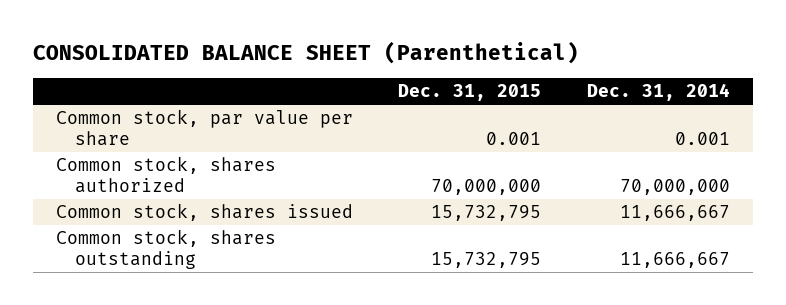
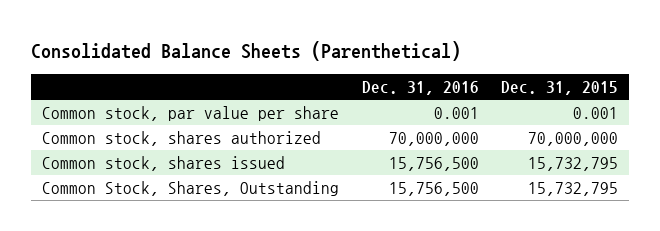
- CONSOLIDATED BALANCE SHEET (Parenthetical)
+ Consolidated Balance Sheets (Parenthetical)
- | Dec. 31, 2015 | Dec. 31, 2014
+ | Dec. 31, 2016 | Dec. 31, 2015
- Common stock, shares outstanding | 15,732,795 | 11,666,667
+ Common Stock, Shares, Outstanding | 15,756,500 | 15,732,795

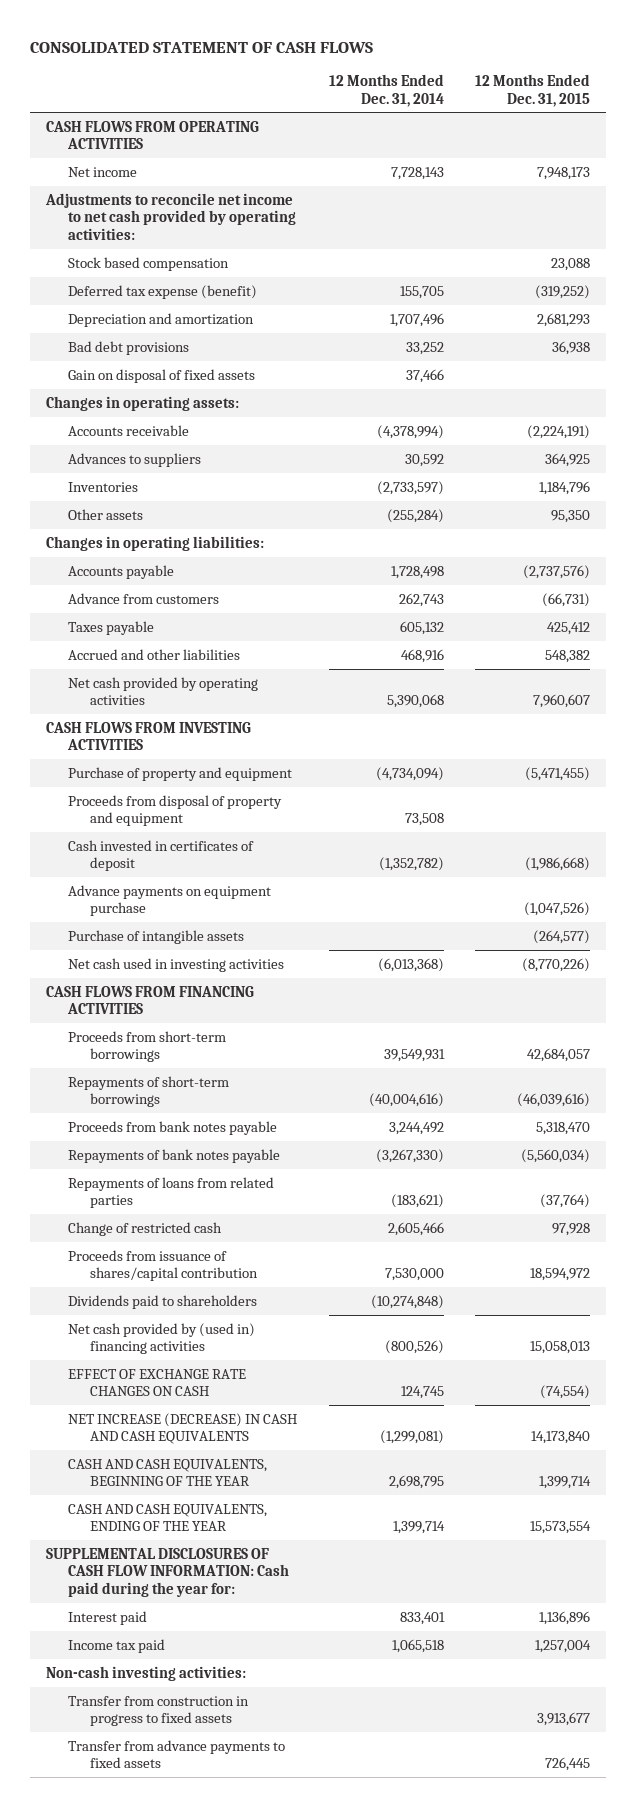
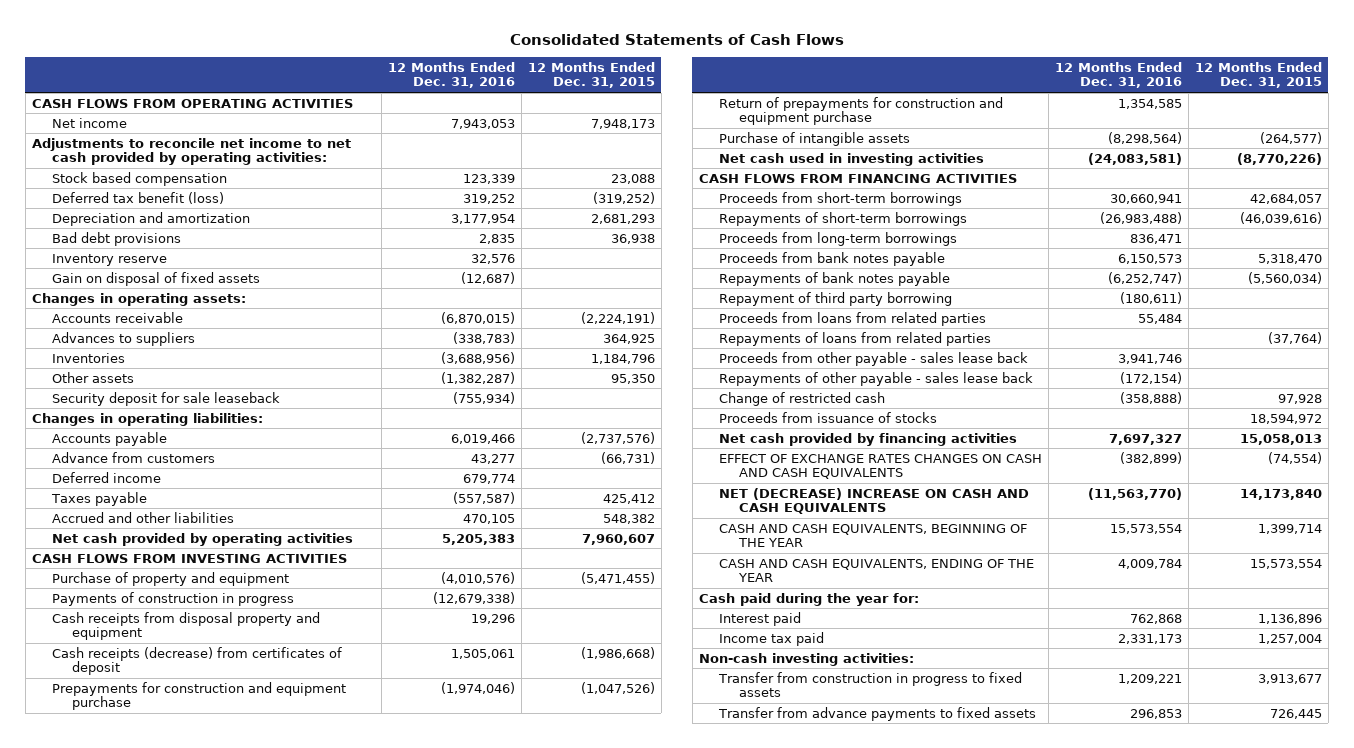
- CONSOLIDATED STATEMENT OF CASH FLOWS
+ Consolidated Statements of Cash Flows
- | 12 Months Ended Dec. 31, 2014 | 12 Months Ended Dec. 31, 2015
+ | 12 Months Ended Dec. 31, 2016 | 12 Months Ended Dec. 31, 2015
- Deferred tax expense (benefit) | 155,705 | (319,252)
+ Deferred tax benefit (loss) | 319,252 | (319,252)
+ Inventory reserve | 32,576 |
+ Security deposit for sale leaseback | (755,934) |
+ Deferred income | 679,774 |
- Proceeds from disposal of property and equipment | 73,508 |
- Cash invested in certificates of deposit | (1,352,782) | (1,986,668)
- Advance payments on equipment purchase | | (1,047,526)
+ Payments of construction in progress | (12,679,338) |
+ Cash receipts from disposal property and equipment | 19,296 |
+ Cash receipts (decrease) from certificates of deposit | 1,505,061 | (1,986,668)
+ Prepayments for construction and equipment purchase | (1,974,046) | (1,047,526)
+ Return of prepayments for construction and equipment purchase | 1,354,585 |
+ Proceeds from long-term borrowings | 836,471 |
+ Repayment of third party borrowing | (180,611) |
+ Proceeds from loans from related parties | 55,484 |
+ Proceeds from other payable - sales lease back | 3,941,746 |
+ Repayments of other payable - sales lease back | (172,154) |
- Proceeds from issuance of shares/capital contribution | 7,530,000 | 18,594,972
- Dividends paid to shareholders | (10,274,848) |
- Net cash provided by (used in) financing activities | (800,526) | 15,058,013
- EFFECT OF EXCHANGE RATE CHANGES ON CASH | 124,745 | (74,554)
- NET INCREASE (DECREASE) IN CASH AND CASH EQUIVALENTS | (1,299,081) | 14,173,840
+ Proceeds from issuance of stocks | | 18,594,972
+ Net cash provided by financing activities | 7,697,327 | 15,058,013
+ EFFECT OF EXCHANGE RATES CHANGES ON CASH AND CASH EQUIVALENTS | (382,899) | (74,554)
+ NET (DECREASE) INCREASE ON CASH AND CASH EQUIVALENTS | (11,563,770) | 14,173,840
- SUPPLEMENTAL DISCLOSURES OF CASH FLOW INFORMATION: Cash paid during the year for:
+ Cash paid during the year for:

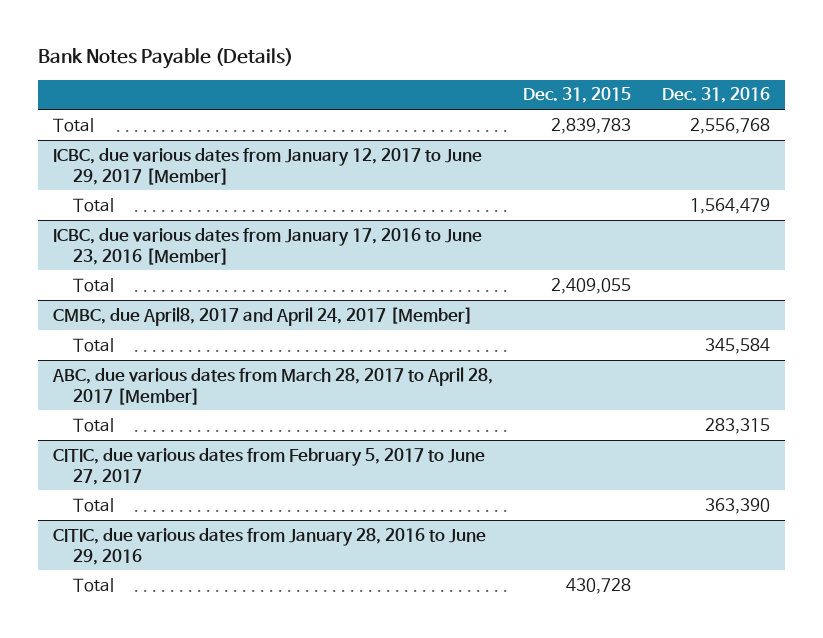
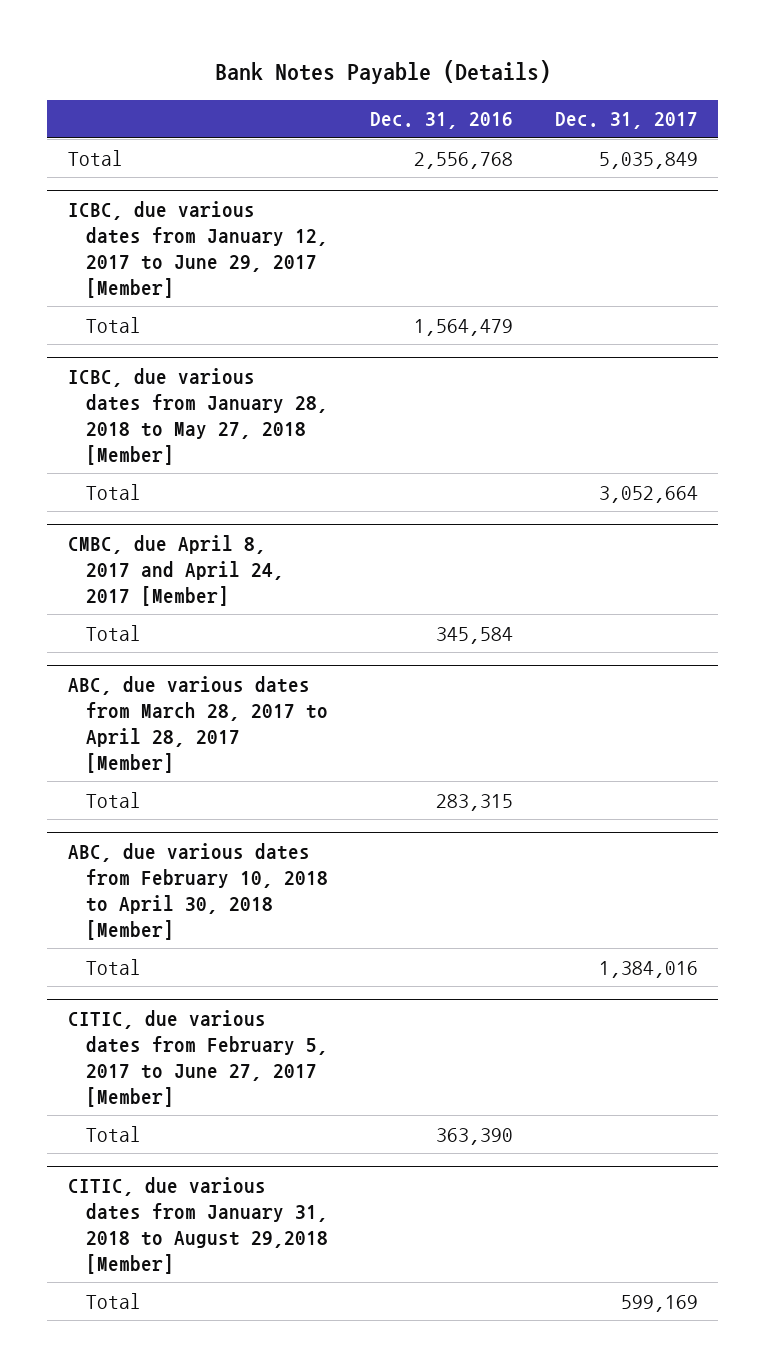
- | Dec. 31, 2015 | Dec. 31, 2016
+ | Dec. 31, 2016 | Dec. 31, 2017
- ICBC, due various dates from January 17, 2016 to June 23, 2016 [Member]
+ ICBC, due various dates from January 28, 2018 to May 27, 2018 [Member]
- CMBC, due April8, 2017 and April 24, 2017 [Member]
+ CMBC, due April 8, 2017 and April 24, 2017 [Member]
- CITIC, due various dates from February 5, 2017 to June 27, 2017
+ ABC, due various dates from February 10, 2018 to April 30, 2018 [Member]
+ Total | | 1,384,016
+ CITIC, due various dates from February 5, 2017 to June 27, 2017 [Member]
- CITIC, due various dates from January 28, 2016 to June 29, 2016
+ CITIC, due various dates from January 31, 2018 to August 29,2018 [Member]

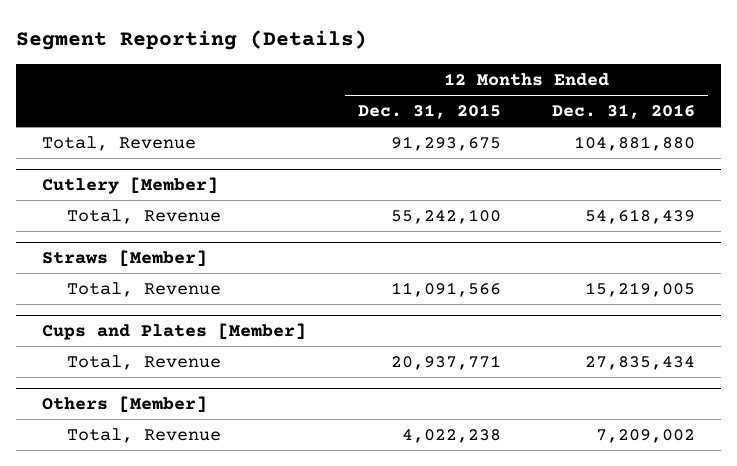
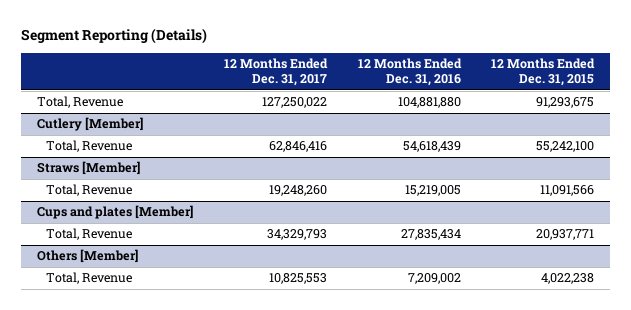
- | 12 Months Ended Dec. 31, 2015 | 12 Months Ended Dec. 31, 2016
+ | 12 Months Ended Dec. 31, 2017 | 12 Months Ended Dec. 31, 2016 | 12 Months Ended Dec. 31, 2015
- Cups and Plates [Member]
+ Cups and plates [Member]

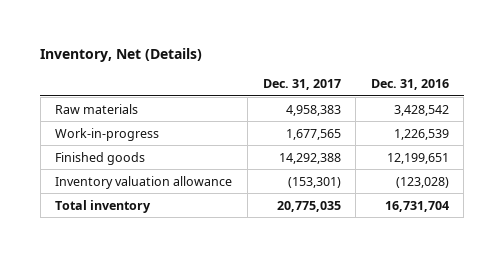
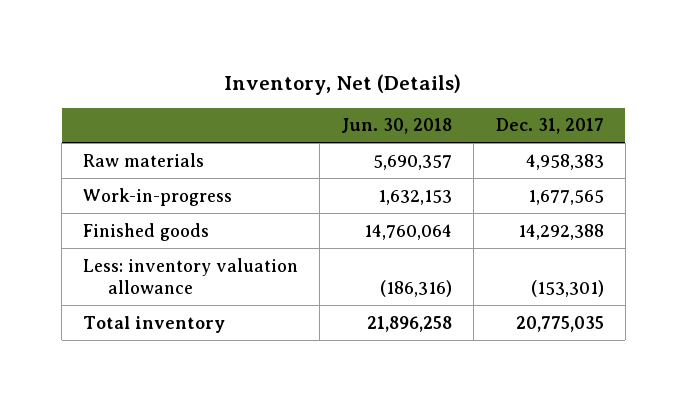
- | Dec. 31, 2017 | Dec. 31, 2016
+ | Jun. 30, 2018 | Dec. 31, 2017
- Inventory valuation allowance | (153,301) | (123,028)
+ Less: inventory valuation allowance | (186,316) | (153,301)

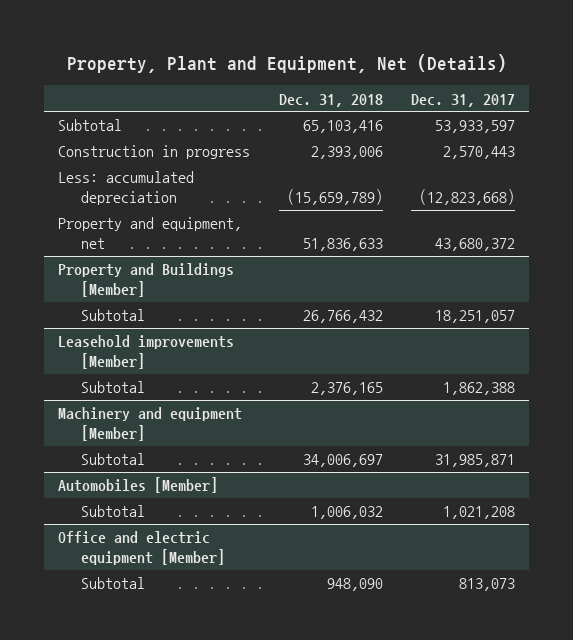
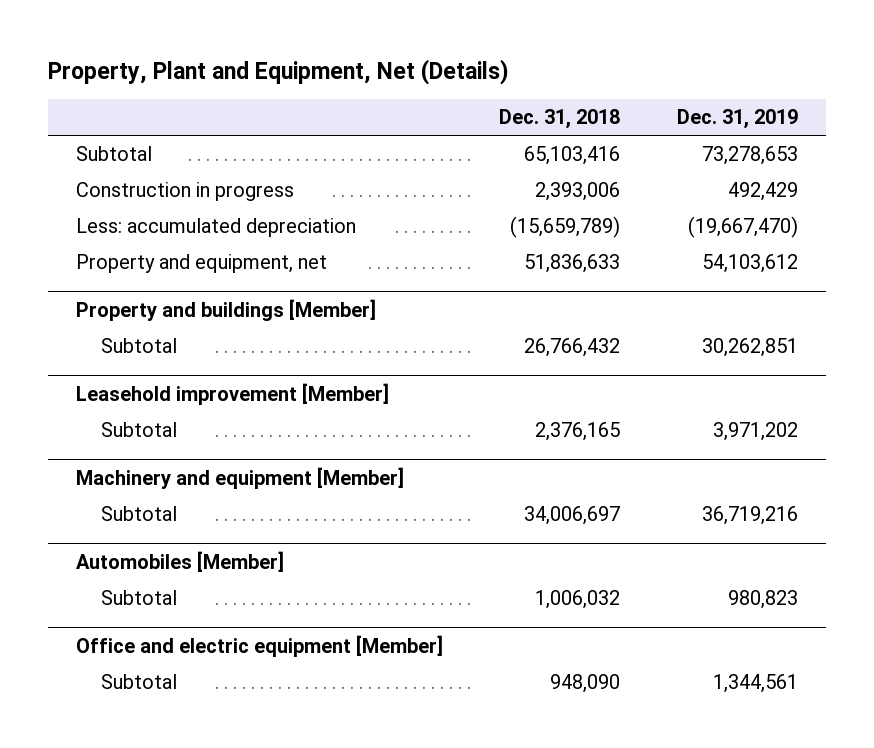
- | Dec. 31, 2018 | Dec. 31, 2017
+ | Dec. 31, 2018 | Dec. 31, 2019
- Property and Buildings [Member]
+ Property and buildings [Member]
- Leasehold improvements [Member]
+ Leasehold improvement [Member]

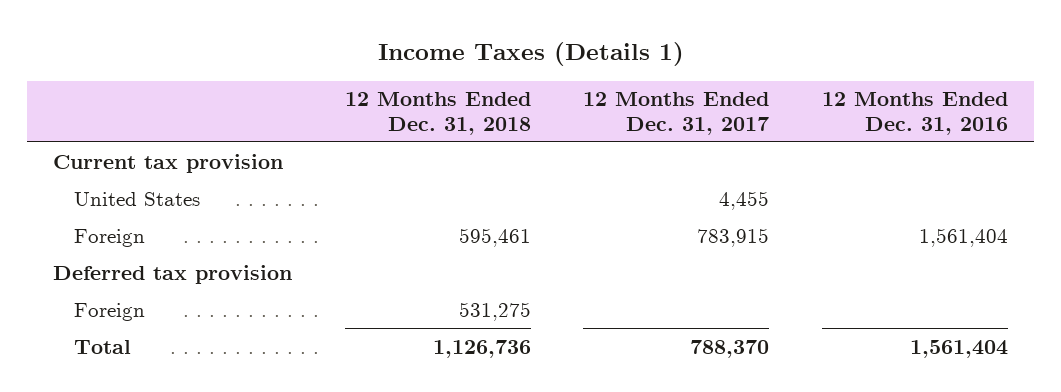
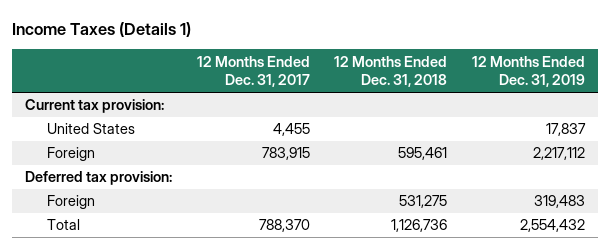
- | 12 Months Ended Dec. 31, 2018 | 12 Months Ended Dec. 31, 2017 | 12 Months Ended Dec. 31, 2016
+ | 12 Months Ended Dec. 31, 2017 | 12 Months Ended Dec. 31, 2018 | 12 Months Ended Dec. 31, 2019
- Current tax provision
+ Current tax provision:
- Deferred tax provision
+ Deferred tax provision:

